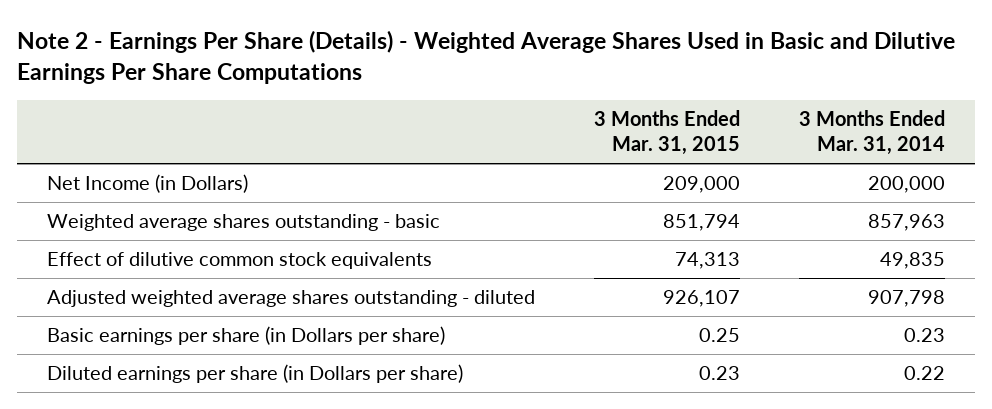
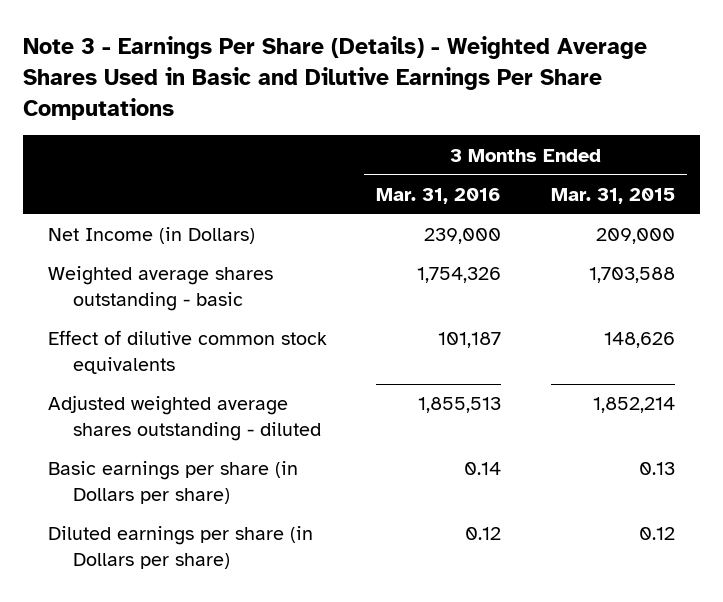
- Note 2 - Earnings Per Share (Details) - Weighted Average Shares Used in Basic and Dilutive Earnings Per Share Computations
+ Note 3 - Earnings Per Share (Details) - Weighted Average Shares Used in Basic and Dilutive Earnings Per Share Computations
- | 3 Months Ended Mar. 31, 2015 | 3 Months Ended Mar. 31, 2014
+ | 3 Months Ended Mar. 31, 2016 | 3 Months Ended Mar. 31, 2015
- Weighted average shares outstanding - basic | 851,794 | 857,963
- Effect of dilutive common stock equivalents | 74,313 | 49,835
- Adjusted weighted average shares outstanding - diluted | 926,107 | 907,798
- Basic earnings per share (in Dollars per share) | 0.25 | 0.23
- Diluted earnings per share (in Dollars per share) | 0.23 | 0.22
+ Weighted average shares outstanding - basic | 1,754,326 | 1,703,588
+ Effect of dilutive common stock equivalents | 101,187 | 148,626
+ Adjusted weighted average shares outstanding - diluted | 1,855,513 | 1,852,214
+ Basic earnings per share (in Dollars per share) | 0.14 | 0.13
+ Diluted earnings per share (in Dollars per share) | 0.12 | 0.12

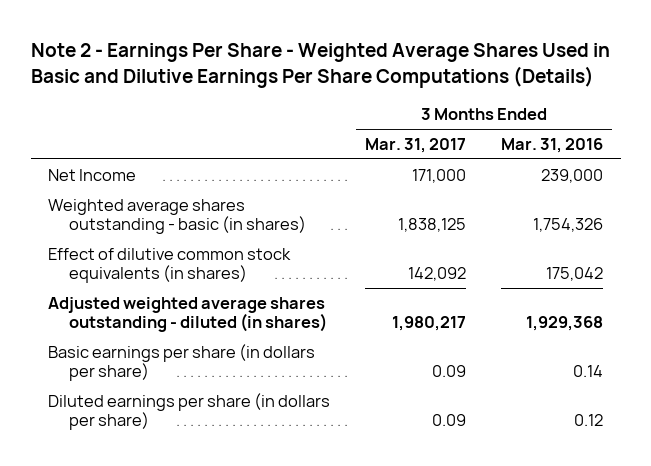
- Note 3 - Earnings Per Share (Details) - Weighted Average Shares Used in Basic and Dilutive Earnings Per Share Computations
+ Note 2 - Earnings Per Share - Weighted Average Shares Used in Basic and Dilutive Earnings Per Share Computations (Details)
- | 3 Months Ended Mar. 31, 2016 | 3 Months Ended Mar. 31, 2015
+ | 3 Months Ended Mar. 31, 2017 | 3 Months Ended Mar. 31, 2016
- Net Income (in Dollars) | 239,000 | 209,000
- Weighted average shares outstanding - basic | 1,754,326 | 1,703,588
- Effect of dilutive common stock equivalents | 101,187 | 148,626
- Adjusted weighted average shares outstanding - diluted | 1,855,513 | 1,852,214
- Basic earnings per share (in Dollars per share) | 0.14 | 0.13
- Diluted earnings per share (in Dollars per share) | 0.12 | 0.12
+ Net Income | 171,000 | 239,000
+ Weighted average shares outstanding - basic (in shares) | 1,838,125 | 1,754,326
+ Effect of dilutive common stock equivalents (in shares) | 142,092 | 175,042
+ Adjusted weighted average shares outstanding - diluted (in shares) | 1,980,217 | 1,929,368
+ Basic earnings per share (in dollars per share) | 0.09 | 0.14
+ Diluted earnings per share (in dollars per share) | 0.09 | 0.12

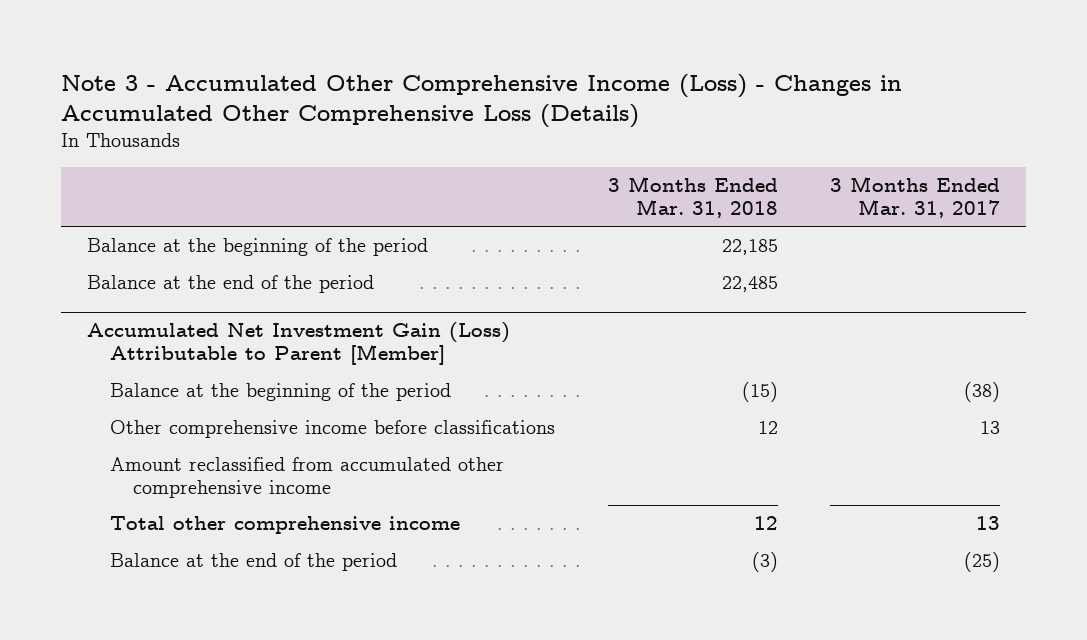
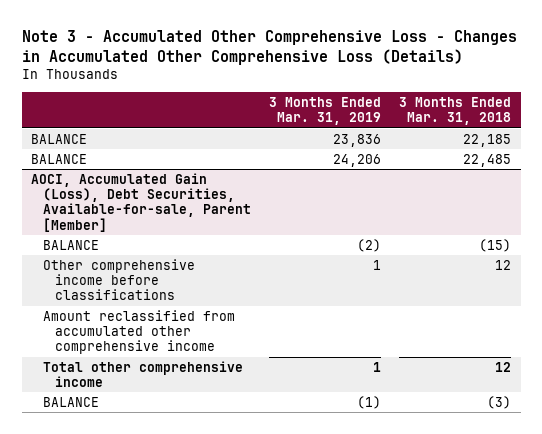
- Note 3 - Accumulated Other Comprehensive Income (Loss) - Changes in Accumulated Other Comprehensive Loss (Details)
+ Note 3 - Accumulated Other Comprehensive Loss - Changes in Accumulated Other Comprehensive Loss (Details)
- | 3 Months Ended Mar. 31, 2018 | 3 Months Ended Mar. 31, 2017
+ | 3 Months Ended Mar. 31, 2019 | 3 Months Ended Mar. 31, 2018
- Balance at the beginning of the period | 22,185 |
- Balance at the end of the period | 22,485 |
- Accumulated Net Investment Gain (Loss) Attributable to Parent [Member]
- Balance at the beginning of the period | (15) | (38)
+ BALANCE | 23,836 | 22,185
+ BALANCE | 24,206 | 22,485
+ AOCI, Accumulated Gain (Loss), Debt Securities, Available-for-sale, Parent [Member]
+ BALANCE | (2) | (15)
- Balance at the end of the period | (3) | (25)
+ BALANCE | (1) | (3)

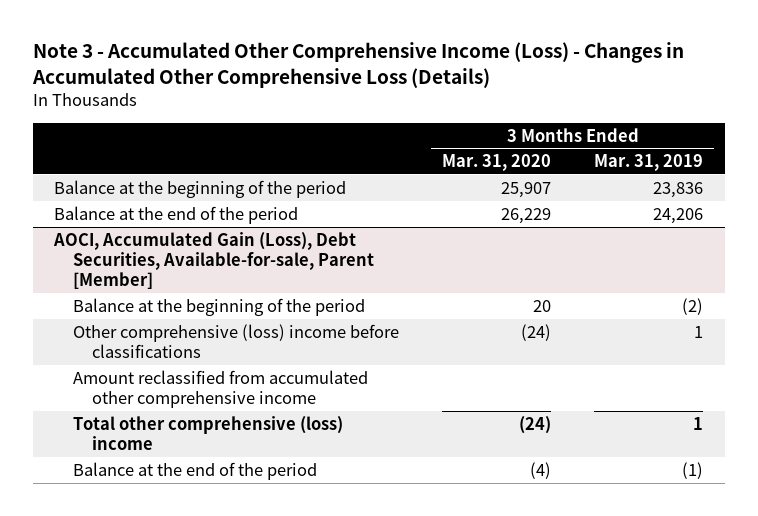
- Note 3 - Accumulated Other Comprehensive Loss - Changes in Accumulated Other Comprehensive Loss (Details)
+ Note 3 - Accumulated Other Comprehensive Income (Loss) - Changes in Accumulated Other Comprehensive Loss (Details)
- | 3 Months Ended Mar. 31, 2019 | 3 Months Ended Mar. 31, 2018
+ | 3 Months Ended Mar. 31, 2020 | 3 Months Ended Mar. 31, 2019
- BALANCE | 23,836 | 22,185
- BALANCE | 24,206 | 22,485
+ Balance at the beginning of the period | 25,907 | 23,836
+ Balance at the end of the period | 26,229 | 24,206
@ AOCI, Accumulated Gain (Loss), Debt Securities, Available-for-sale, Parent [Member]
- BALANCE | (2) | (15)
- Other comprehensive income before classifications | 1 | 12
+ Balance at the beginning of the period | 20 | (2)
+ Other comprehensive (loss) income before classifications | (24) | 1
- Total other comprehensive income | 1 | 12
- BALANCE | (1) | (3)
+ Total other comprehensive (loss) income | (24) | 1
+ Balance at the end of the period | (4) | (1)

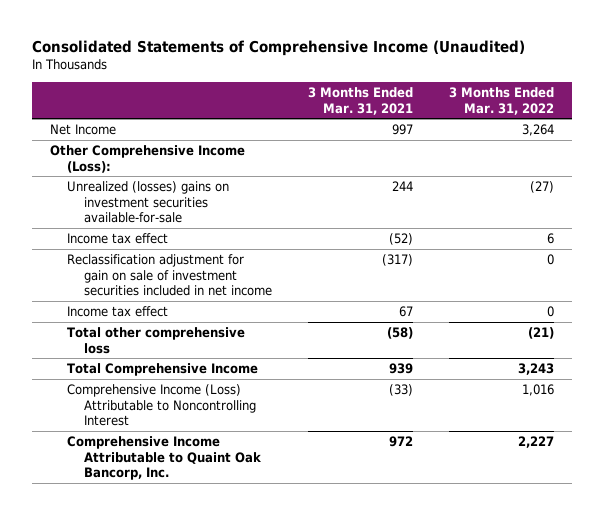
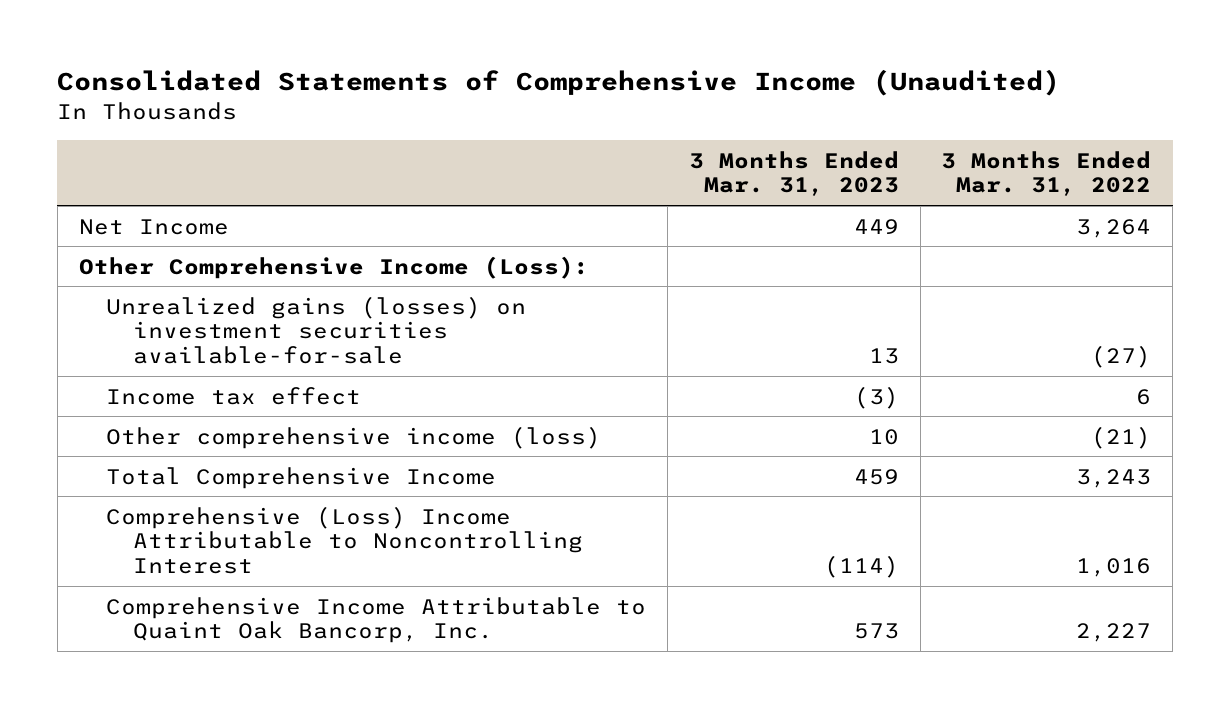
- | 3 Months Ended Mar. 31, 2021 | 3 Months Ended Mar. 31, 2022
+ | 3 Months Ended Mar. 31, 2023 | 3 Months Ended Mar. 31, 2022
- Unrealized (losses) gains on investment securities available-for-sale | 244 | (27)
+ Unrealized gains (losses) on investment securities available-for-sale | 13 | (27)
- Reclassification adjustment for gain on sale of investment securities included in net income | (317) | 0
- Income tax effect | 67 | 0
- Total other comprehensive loss | (58) | (21)
+ Other comprehensive income (loss) | 10 | (21)
- Comprehensive Income (Loss) Attributable to Noncontrolling Interest | (33) | 1,016
+ Comprehensive (Loss) Income Attributable to Noncontrolling Interest | (114) | 1,016

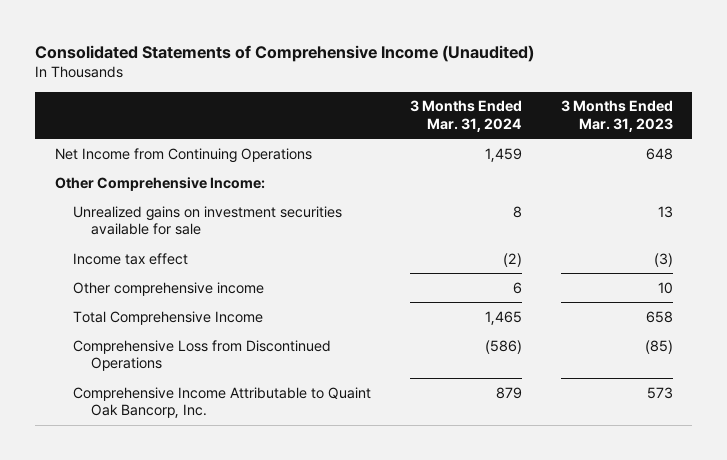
- | 3 Months Ended Mar. 31, 2023 | 3 Months Ended Mar. 31, 2022
+ | 3 Months Ended Mar. 31, 2024 | 3 Months Ended Mar. 31, 2023
- Net Income | 449 | 3,264
- Other Comprehensive Income (Loss):
- Unrealized gains (losses) on investment securities available-for-sale | 13 | (27)
+ Net Income from Continuing Operations | 1,459 | 648
+ Other Comprehensive Income:
+ Unrealized gains on investment securities available for sale | 8 | 13
- Other comprehensive income (loss) | 10 | (21)
- Total Comprehensive Income | 459 | 3,243
- Comprehensive (Loss) Income Attributable to Noncontrolling Interest | (114) | 1,016
+ Other comprehensive income | 6 | 10
+ Total Comprehensive Income | 1,465 | 658
+ Comprehensive Loss from Discontinued Operations | (586) | (85)

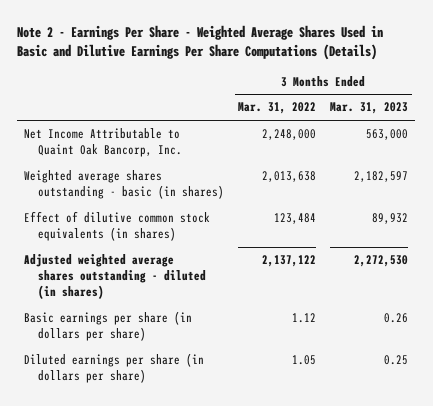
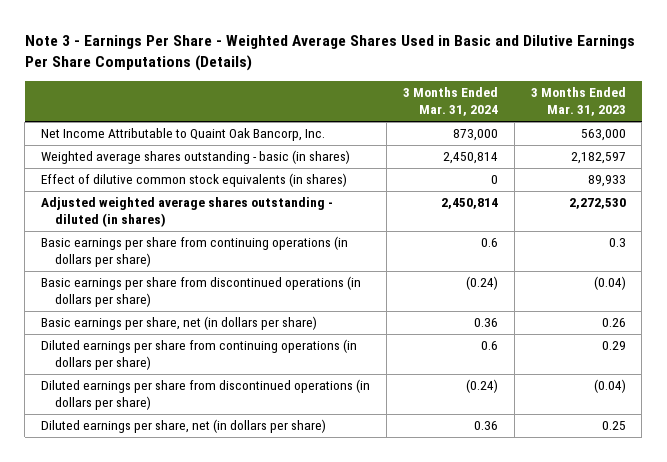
- Note 2 - Earnings Per Share - Weighted Average Shares Used in Basic and Dilutive Earnings Per Share Computations (Details)
+ Note 3 - Earnings Per Share - Weighted Average Shares Used in Basic and Dilutive Earnings Per Share Computations (Details)
- | 3 Months Ended Mar. 31, 2022 | 3 Months Ended Mar. 31, 2023
+ | 3 Months Ended Mar. 31, 2024 | 3 Months Ended Mar. 31, 2023
- Effect of dilutive common stock equivalents (in shares) | 123,484 | 89,932
+ Effect of dilutive common stock equivalents (in shares) | 0 | 89,933
- Basic earnings per share (in dollars per share) | 1.12 | 0.26
- Diluted earnings per share (in dollars per share) | 1.05 | 0.25
+ Basic earnings per share from continuing operations (in dollars per share) | 0.6 | 0.3
+ Basic earnings per share from discontinued operations (in dollars per share) | (0.24) | (0.04)
+ Basic earnings per share, net (in dollars per share) | 0.36 | 0.26
+ Diluted earnings per share from continuing operations (in dollars per share) | 0.6 | 0.29
+ Diluted earnings per share from discontinued operations (in dollars per share) | (0.24) | (0.04)
+ Diluted earnings per share, net (in dollars per share) | 0.36 | 0.25

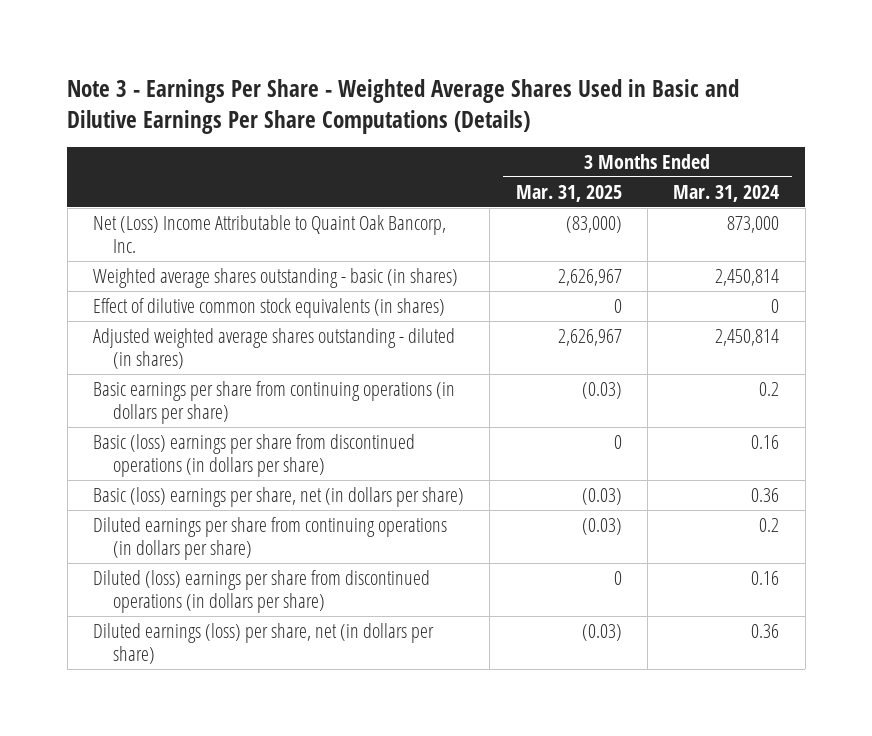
- | 3 Months Ended Mar. 31, 2024 | 3 Months Ended Mar. 31, 2023
+ | 3 Months Ended Mar. 31, 2025 | 3 Months Ended Mar. 31, 2024
- Net Income Attributable to Quaint Oak Bancorp, Inc. | 873,000 | 563,000
+ Net (Loss) Income Attributable to Quaint Oak Bancorp, Inc. | (83,000) | 873,000
- Basic earnings per share from continuing operations (in dollars per share) | 0.6 | 0.3
- Basic earnings per share from discontinued operations (in dollars per share) | (0.24) | (0.04)
- Basic earnings per share, net (in dollars per share) | 0.36 | 0.26
- Diluted earnings per share from continuing operations (in dollars per share) | 0.6 | 0.29
- Diluted earnings per share from discontinued operations (in dollars per share) | (0.24) | (0.04)
- Diluted earnings per share, net (in dollars per share) | 0.36 | 0.25
+ Basic earnings per share from continuing operations (in dollars per share) | (0.03) | 0.2
+ Basic (loss) earnings per share from discontinued operations (in dollars per share) | 0 | 0.16
+ Basic (loss) earnings per share, net (in dollars per share) | (0.03) | 0.36
+ Diluted earnings per share from continuing operations (in dollars per share) | (0.03) | 0.2
+ Diluted (loss) earnings per share from discontinued operations (in dollars per share) | 0 | 0.16
+ Diluted earnings (loss) per share, net (in dollars per share) | (0.03) | 0.36

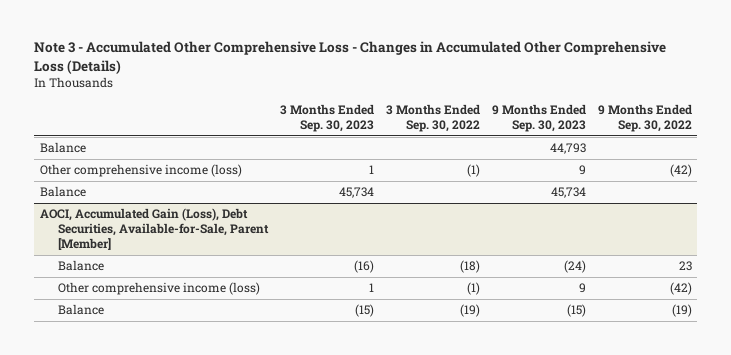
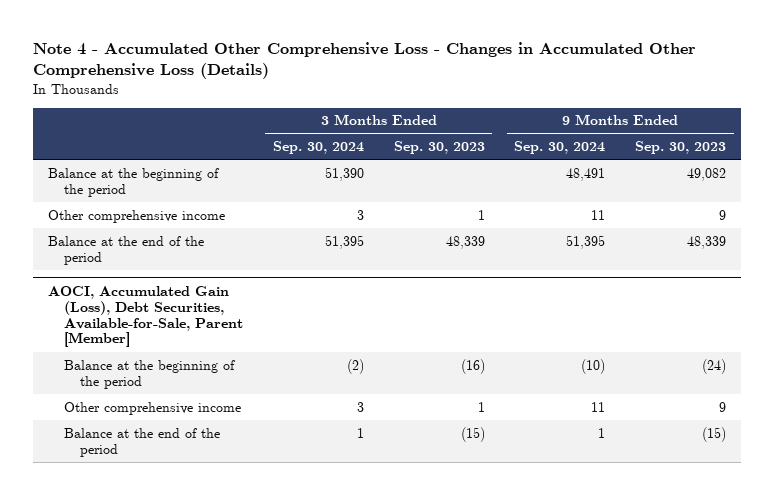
- Note 3 - Accumulated Other Comprehensive Loss - Changes in Accumulated Other Comprehensive Loss (Details)
+ Note 4 - Accumulated Other Comprehensive Loss - Changes in Accumulated Other Comprehensive Loss (Details)
- | 3 Months Ended Sep. 30, 2023 | 3 Months Ended Sep. 30, 2022 | 9 Months Ended Sep. 30, 2023 | 9 Months Ended Sep. 30, 2022
+ | 3 Months Ended Sep. 30, 2024 | 3 Months Ended Sep. 30, 2023 | 9 Months Ended Sep. 30, 2024 | 9 Months Ended Sep. 30, 2023
- Balance | | | 44,793 |
- Other comprehensive income (loss) | 1 | (1) | 9 | (42)
- Balance | 45,734 | | 45,734 |
+ Balance at the beginning of the period | 51,390 | | 48,491 | 49,082
+ Other comprehensive income | 3 | 1 | 11 | 9
+ Balance at the end of the period | 51,395 | 48,339 | 51,395 | 48,339
@ AOCI, Accumulated Gain (Loss), Debt Securities, Available-for-Sale, Parent [Member]
- Balance | (16) | (18) | (24) | 23
- Other comprehensive income (loss) | 1 | (1) | 9 | (42)
- Balance | (15) | (19) | (15) | (19)
+ Balance at the beginning of the period | (2) | (16) | (10) | (24)
+ Other comprehensive income | 3 | 1 | 11 | 9
+ Balance at the end of the period | 1 | (15) | 1 | (15)

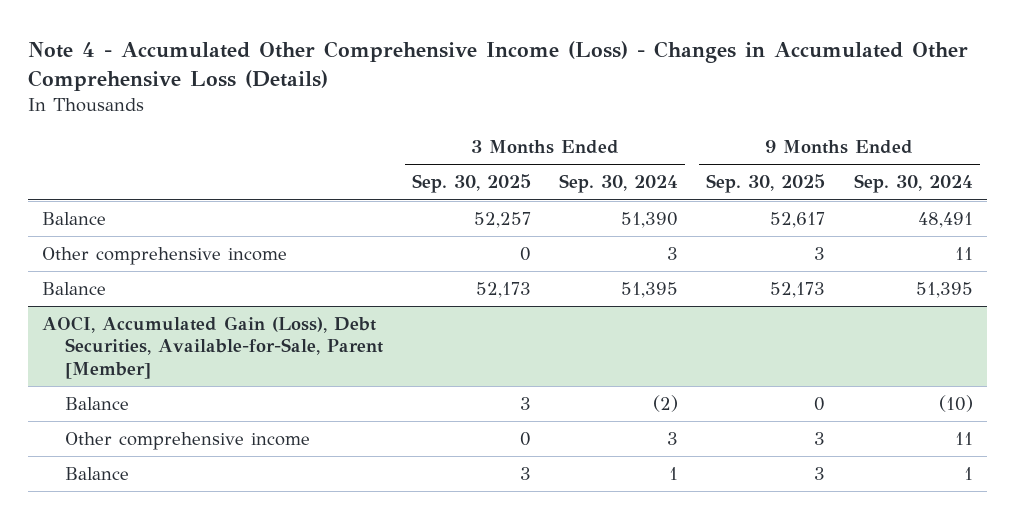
- Note 4 - Accumulated Other Comprehensive Loss - Changes in Accumulated Other Comprehensive Loss (Details)
+ Note 4 - Accumulated Other Comprehensive Income (Loss) - Changes in Accumulated Other Comprehensive Loss (Details)
- | 3 Months Ended Sep. 30, 2024 | 3 Months Ended Sep. 30, 2023 | 9 Months Ended Sep. 30, 2024 | 9 Months Ended Sep. 30, 2023
+ | 3 Months Ended Sep. 30, 2025 | 3 Months Ended Sep. 30, 2024 | 9 Months Ended Sep. 30, 2025 | 9 Months Ended Sep. 30, 2024
- Balance at the beginning of the period | 51,390 | | 48,491 | 49,082
+ Balance | 52,257 | 51,390 | 52,617 | 48,491
- Balance at the end of the period | 51,395 | 48,339 | 51,395 | 48,339
+ Balance | 52,173 | 51,395 | 52,173 | 51,395
@ AOCI, Accumulated Gain (Loss), Debt Securities, Available-for-Sale, Parent [Member]
- Balance at the beginning of the period | (2) | (16) | (10) | (24)
+ Balance | 3 | (2) | 0 | (10)
- Balance at the end of the period | 1 | (15) | 1 | (15)
+ Balance | 3 | 1 | 3 | 1

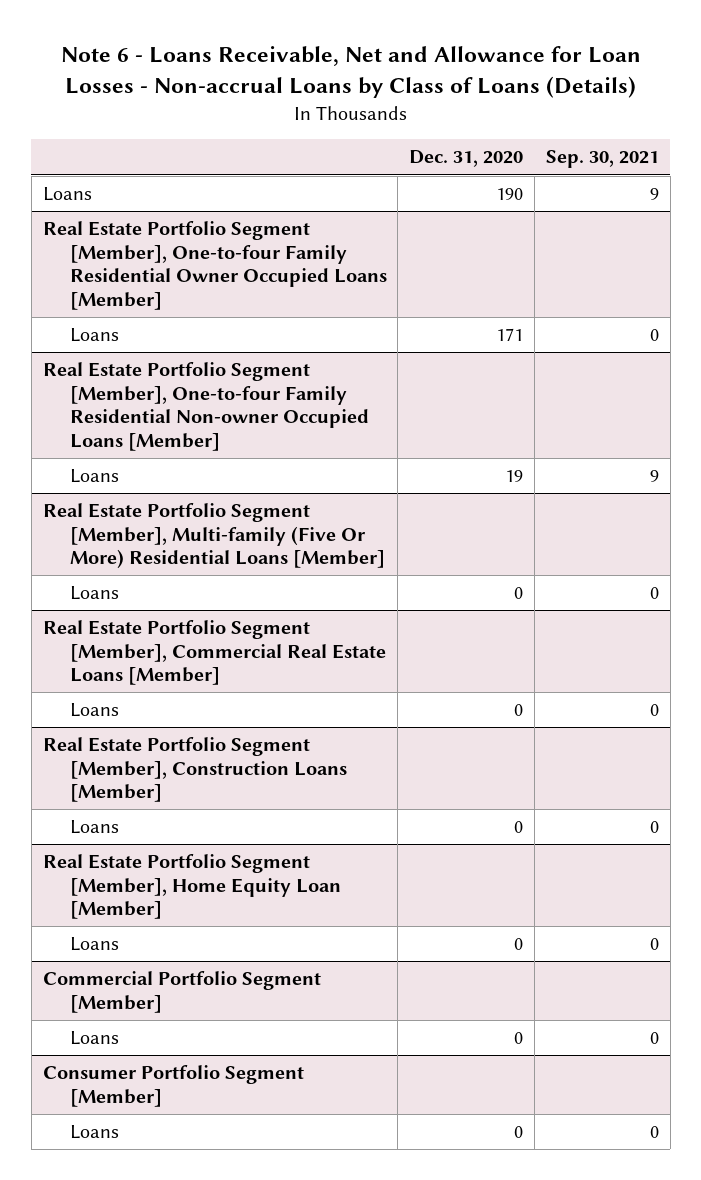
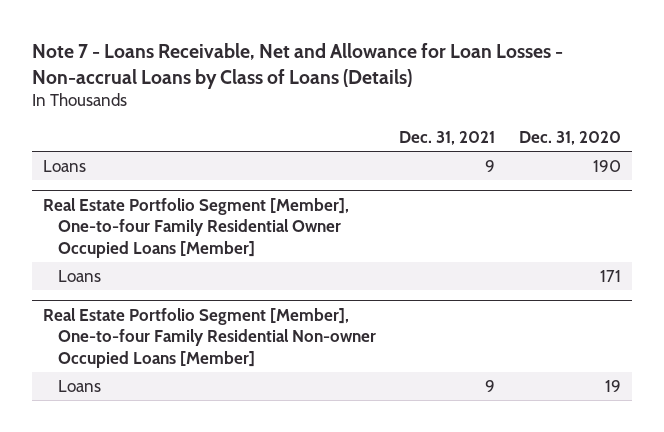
- Note 6 - Loans Receivable, Net and Allowance for Loan Losses - Non-accrual Loans by Class of Loans (Details)
+ Note 7 - Loans Receivable, Net and Allowance for Loan Losses - Non-accrual Loans by Class of Loans (Details)
- | Dec. 31, 2020 | Sep. 30, 2021
+ | Dec. 31, 2021 | Dec. 31, 2020
- Real Estate Portfolio Segment [Member], Multi-family (Five Or More) Residential Loans [Member]
- Loans | 0 | 0
- Real Estate Portfolio Segment [Member], Commercial Real Estate Loans [Member]
- Loans | 0 | 0
- Real Estate Portfolio Segment [Member], Construction Loans [Member]
- Loans | 0 | 0
- Real Estate Portfolio Segment [Member], Home Equity Loan [Member]
- Loans | 0 | 0
- Commercial Portfolio Segment [Member]
- Loans | 0 | 0
- Consumer Portfolio Segment [Member]
- Loans | 0 | 0

